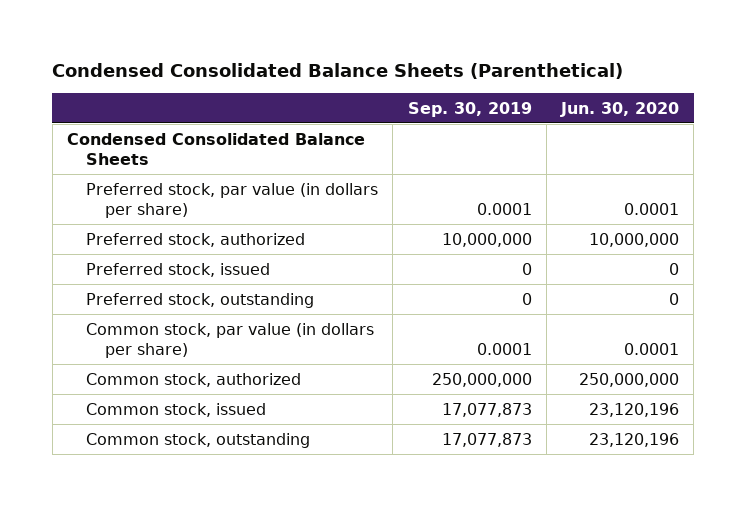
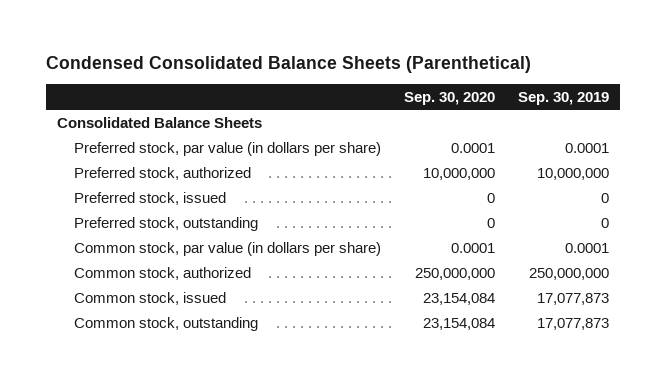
- | Sep. 30, 2019 | Jun. 30, 2020
+ | Sep. 30, 2020 | Sep. 30, 2019
- Condensed Consolidated Balance Sheets
+ Consolidated Balance Sheets

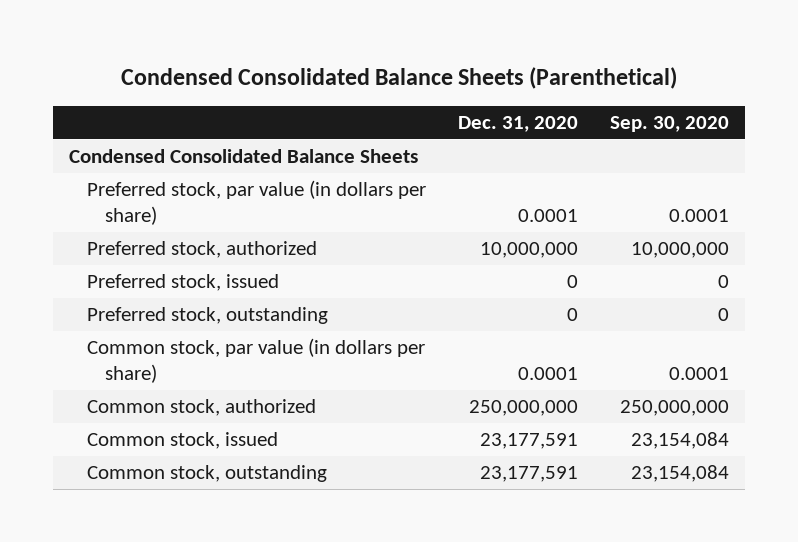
- | Sep. 30, 2020 | Sep. 30, 2019
+ | Dec. 31, 2020 | Sep. 30, 2020
- Consolidated Balance Sheets
+ Condensed Consolidated Balance Sheets

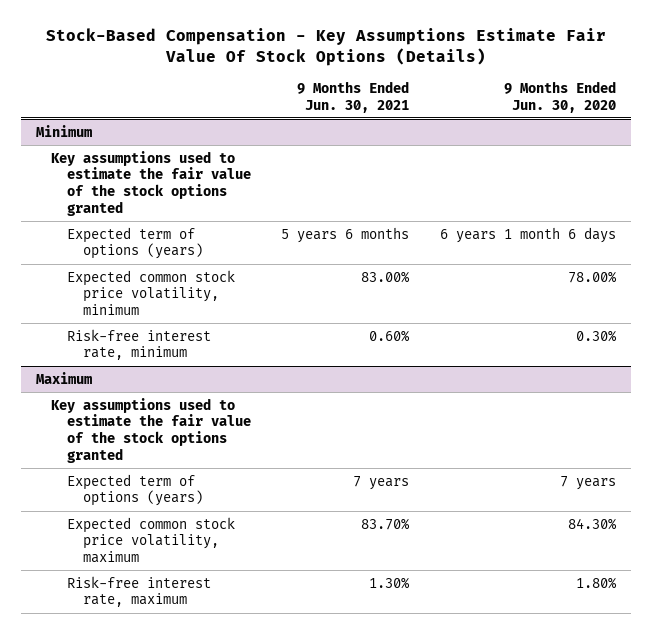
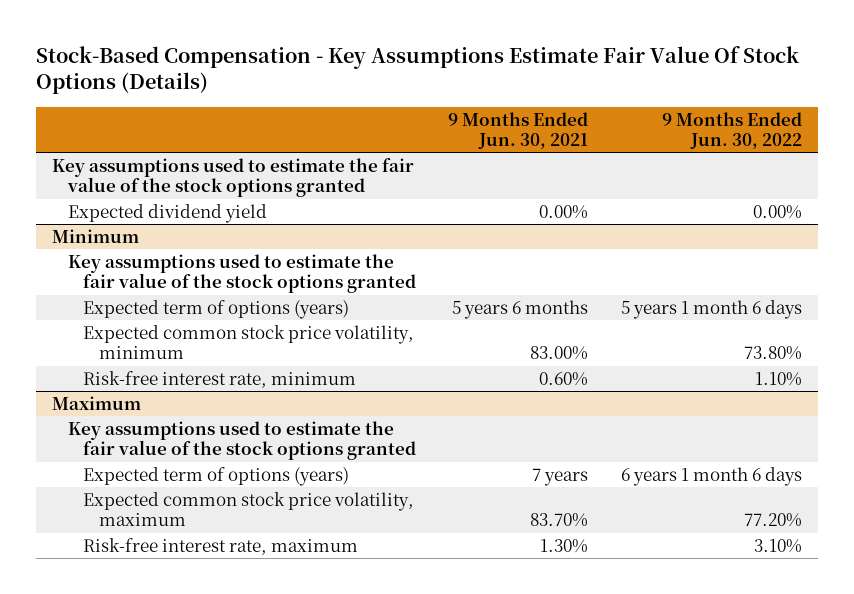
- | 9 Months Ended Jun. 30, 2021 | 9 Months Ended Jun. 30, 2020
+ | 9 Months Ended Jun. 30, 2021 | 9 Months Ended Jun. 30, 2022
+ Key assumptions used to estimate the fair value of the stock options granted
+ Expected dividend yield | 0.00% | 0.00%

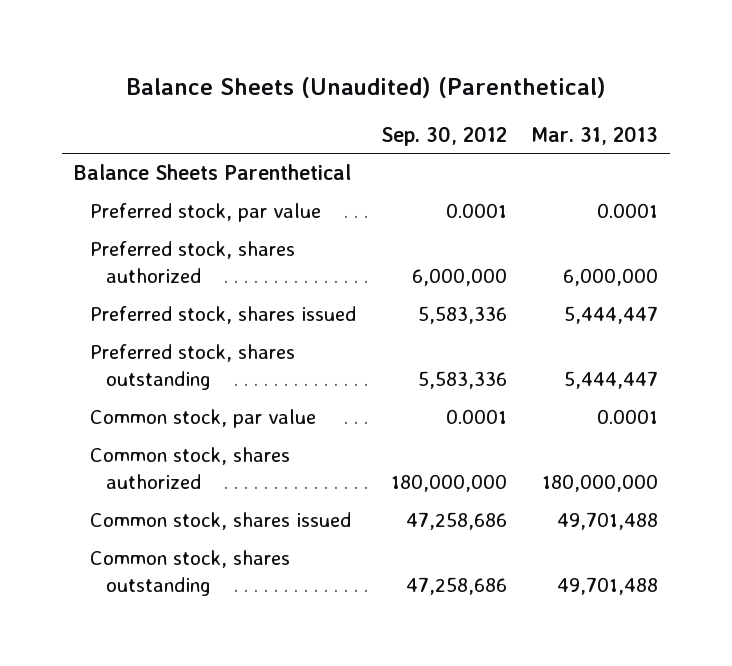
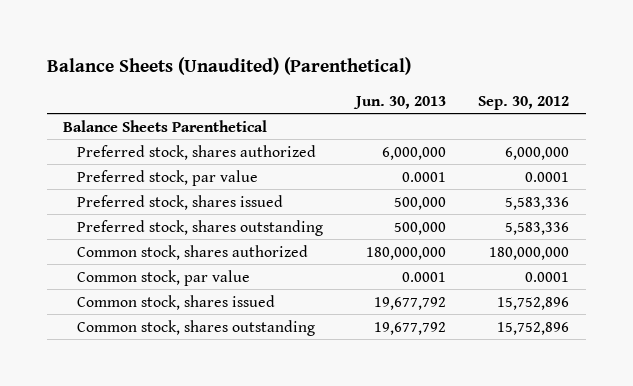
- | Sep. 30, 2012 | Mar. 31, 2013
+ | Jun. 30, 2013 | Sep. 30, 2012
moved down: Preferred stock, par value | 0.0001 | 0.0001
- Common stock, shares issued | 47,258,686 | 49,701,488
- Common stock, shares outstanding | 47,258,686 | 49,701,488
moved down: Common stock, par value | 0.0001 | 0.0001
+ Common stock, shares issued | 19,677,792 | 15,752,896
+ Common stock, shares outstanding | 19,677,792 | 15,752,896

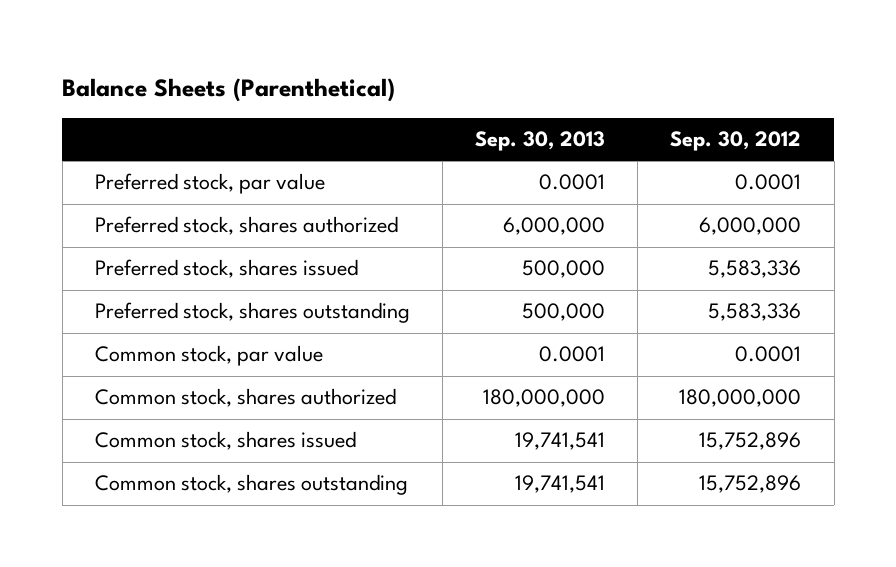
- Balance Sheets (Unaudited) (Parenthetical)
+ Balance Sheets (Parenthetical)
- | Jun. 30, 2013 | Sep. 30, 2012
+ | Sep. 30, 2013 | Sep. 30, 2012
- Balance Sheets Parenthetical
moved down: Preferred stock, shares authorized | 6,000,000 | 6,000,000
moved down: Common stock, shares authorized | 180,000,000 | 180,000,000

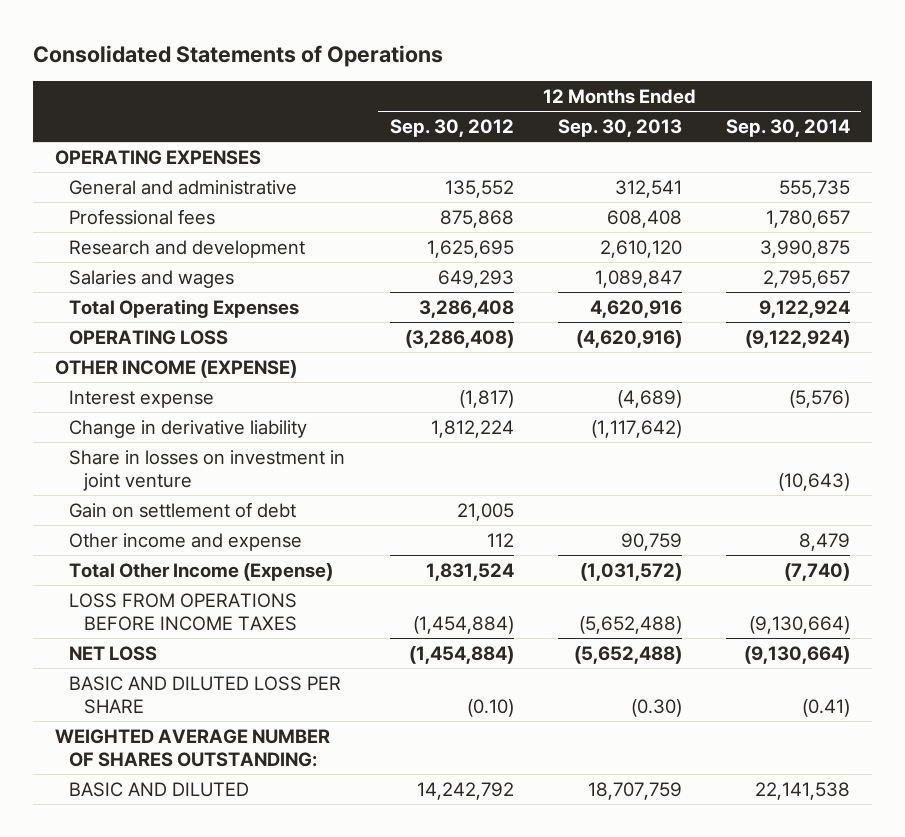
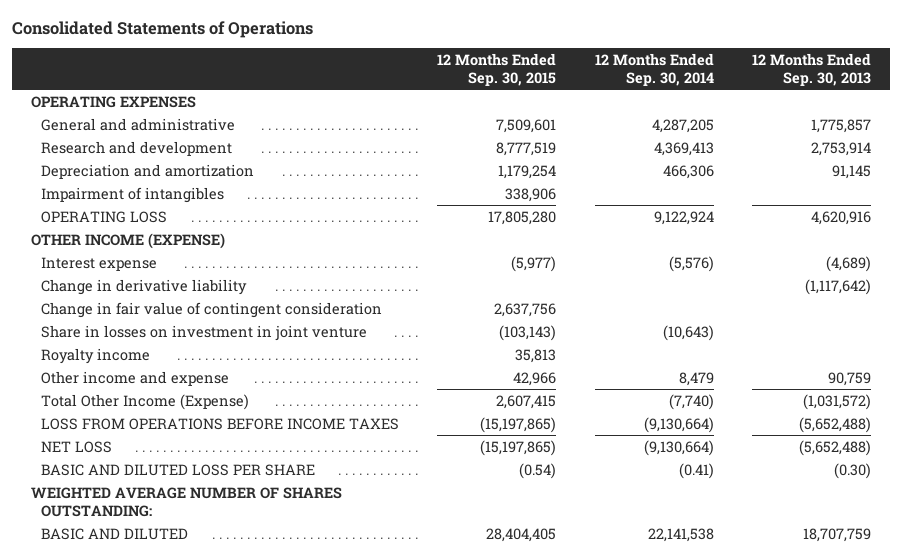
- | 12 Months Ended Sep. 30, 2012 | 12 Months Ended Sep. 30, 2013 | 12 Months Ended Sep. 30, 2014
+ | 12 Months Ended Sep. 30, 2015 | 12 Months Ended Sep. 30, 2014 | 12 Months Ended Sep. 30, 2013
- General and administrative | 135,552 | 312,541 | 555,735
- Professional fees | 875,868 | 608,408 | 1,780,657
- Research and development | 1,625,695 | 2,610,120 | 3,990,875
- Salaries and wages | 649,293 | 1,089,847 | 2,795,657
- Total Operating Expenses | 3,286,408 | 4,620,916 | 9,122,924
- OPERATING LOSS | (3,286,408) | (4,620,916) | (9,122,924)
+ General and administrative | 7,509,601 | 4,287,205 | 1,775,857
+ Research and development | 8,777,519 | 4,369,413 | 2,753,914
+ Depreciation and amortization | 1,179,254 | 466,306 | 91,145
+ Impairment of intangibles | 338,906 | |
+ OPERATING LOSS | 17,805,280 | 9,122,924 | 4,620,916
+ Change in fair value of contingent consideration | 2,637,756 | |
- Gain on settlement of debt | 21,005 | |
+ Royalty income | 35,813 | |

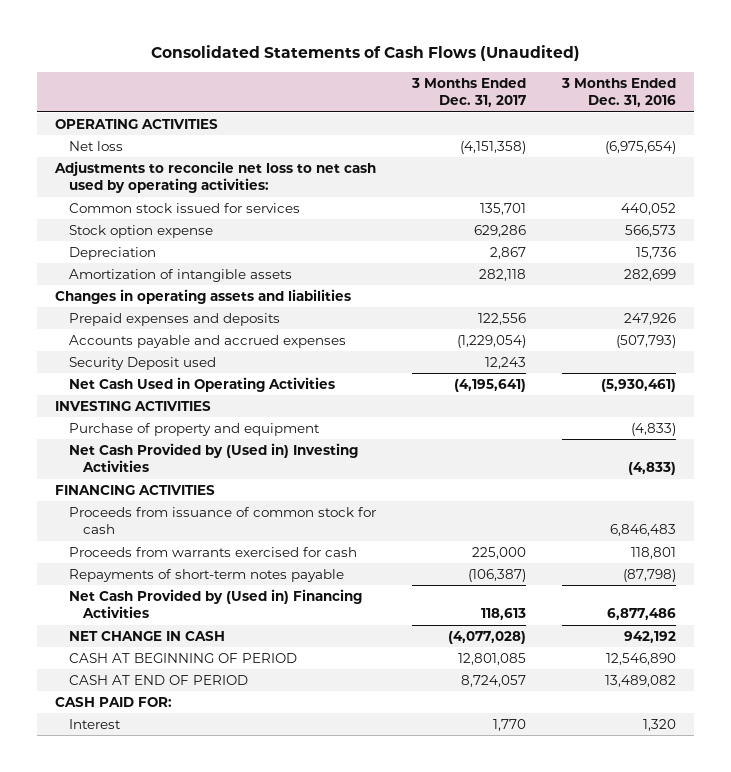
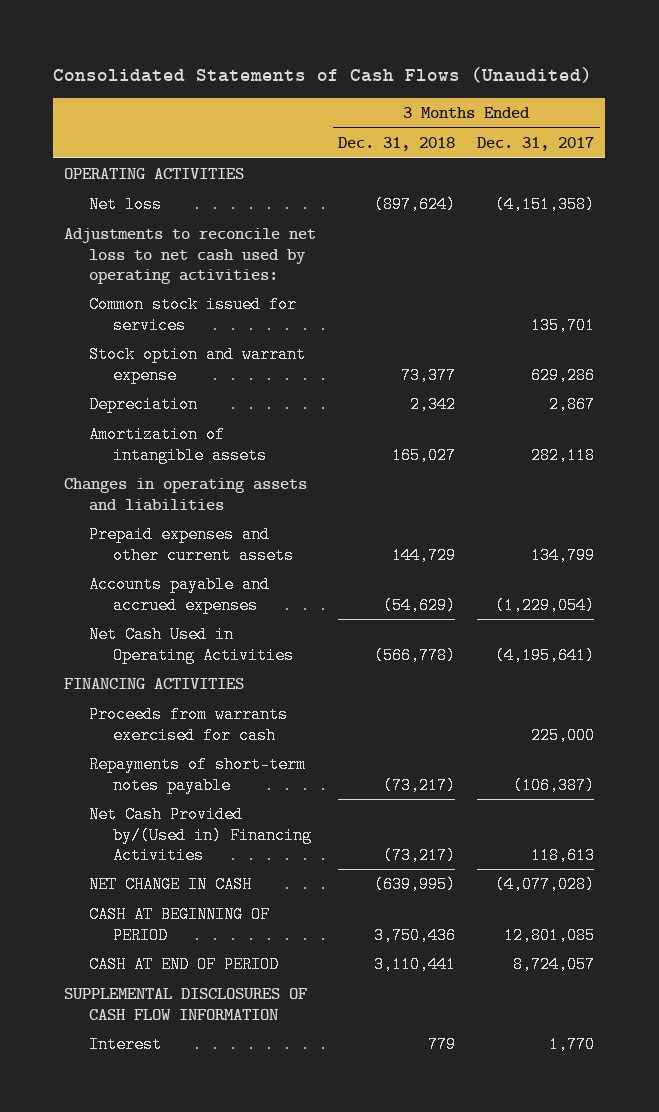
- | 3 Months Ended Dec. 31, 2017 | 3 Months Ended Dec. 31, 2016
+ | 3 Months Ended Dec. 31, 2018 | 3 Months Ended Dec. 31, 2017
- Stock option expense | 629,286 | 566,573
+ Stock option and warrant expense | 73,377 | 629,286
- Prepaid expenses and deposits | 122,556 | 247,926
+ Prepaid expenses and other current assets | 144,729 | 134,799
- Security Deposit used | 12,243 |
- INVESTING ACTIVITIES
- Purchase of property and equipment | | (4,833)
- Net Cash Provided by (Used in) Investing Activities | | (4,833)
- Proceeds from issuance of common stock for cash | | 6,846,483
- Net Cash Provided by (Used in) Financing Activities | 118,613 | 6,877,486
+ Net Cash Provided by/(Used in) Financing Activities | (73,217) | 118,613
- CASH PAID FOR:
+ SUPPLEMENTAL DISCLOSURES OF CASH FLOW INFORMATION

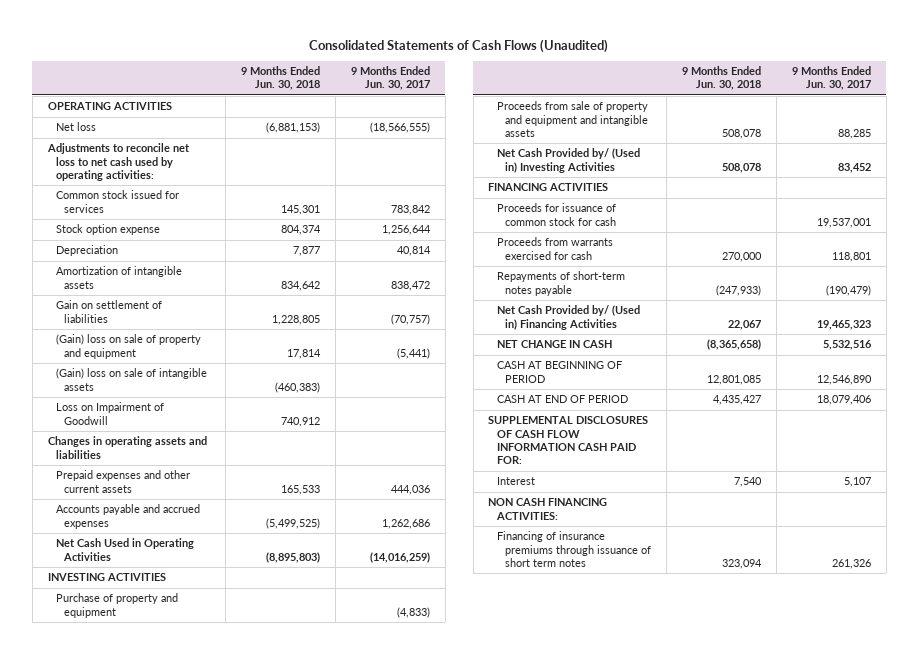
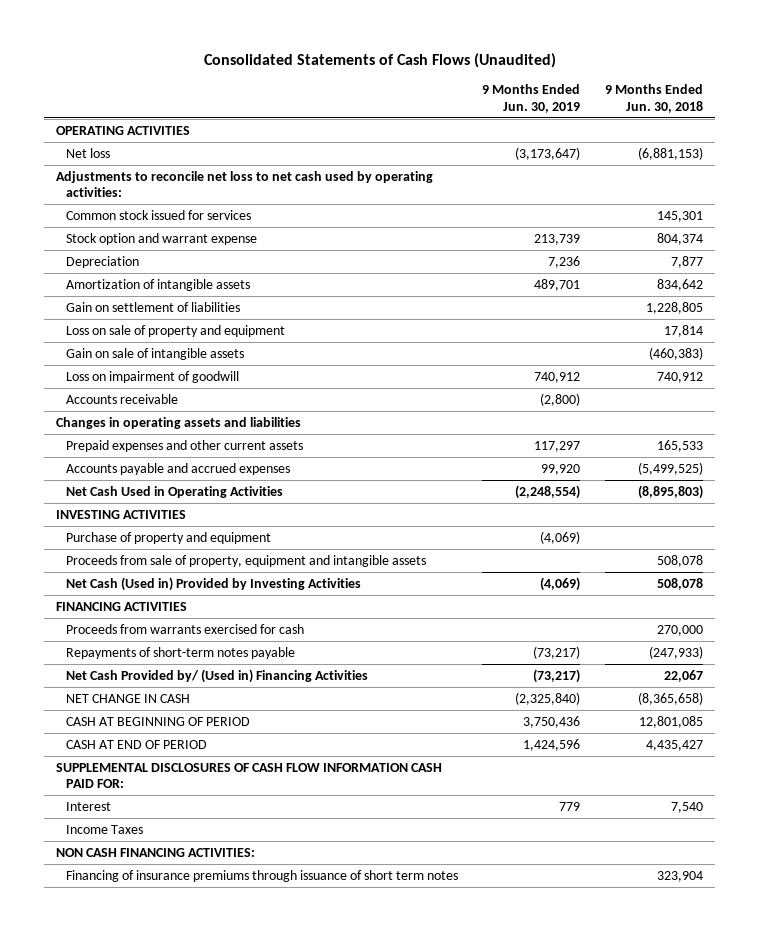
- | 9 Months Ended Jun. 30, 2018 | 9 Months Ended Jun. 30, 2017
+ | 9 Months Ended Jun. 30, 2019 | 9 Months Ended Jun. 30, 2018
- Stock option expense | 804,374 | 1,256,644
+ Stock option and warrant expense | 213,739 | 804,374
- (Gain) loss on sale of property and equipment | 17,814 | (5,441)
- (Gain) loss on sale of intangible assets | (460,383) |
- Loss on Impairment of Goodwill | 740,912 |
+ Loss on sale of property and equipment | | 17,814
+ Gain on sale of intangible assets | | (460,383)
+ Loss on impairment of goodwill | 740,912 | 740,912
+ Accounts receivable | (2,800) |
- Proceeds from sale of property and equipment and intangible assets | 508,078 | 88,285
- Net Cash Provided by/ (Used in) Investing Activities | 508,078 | 83,452
+ Proceeds from sale of property, equipment and intangible assets | | 508,078
+ Net Cash (Used in) Provided by Investing Activities | (4,069) | 508,078
- Proceeds for issuance of common stock for cash | | 19,537,001
+ Income Taxes
- Financing of insurance premiums through issuance of short term notes | 323,094 | 261,326
+ Financing of insurance premiums through issuance of short term notes | | 323,904

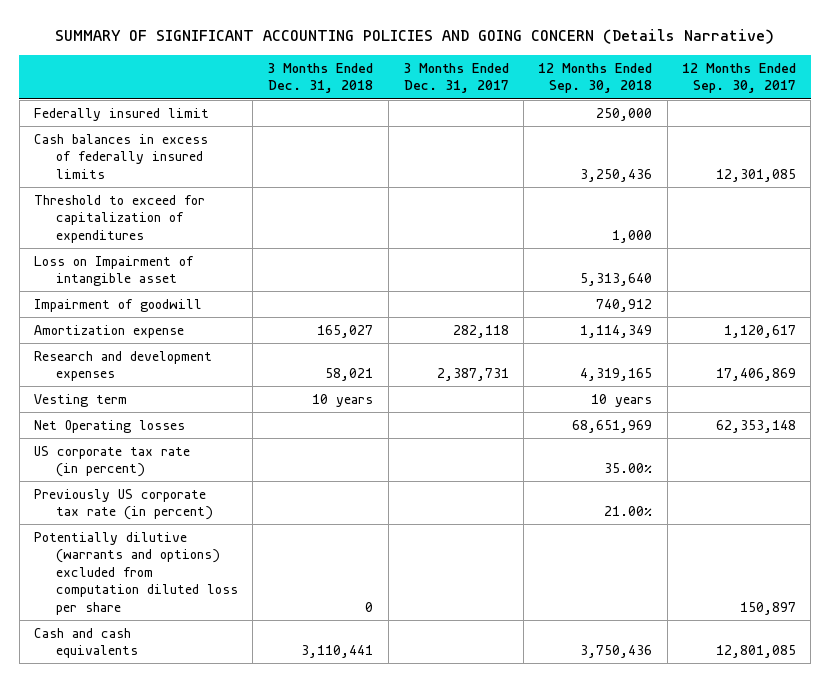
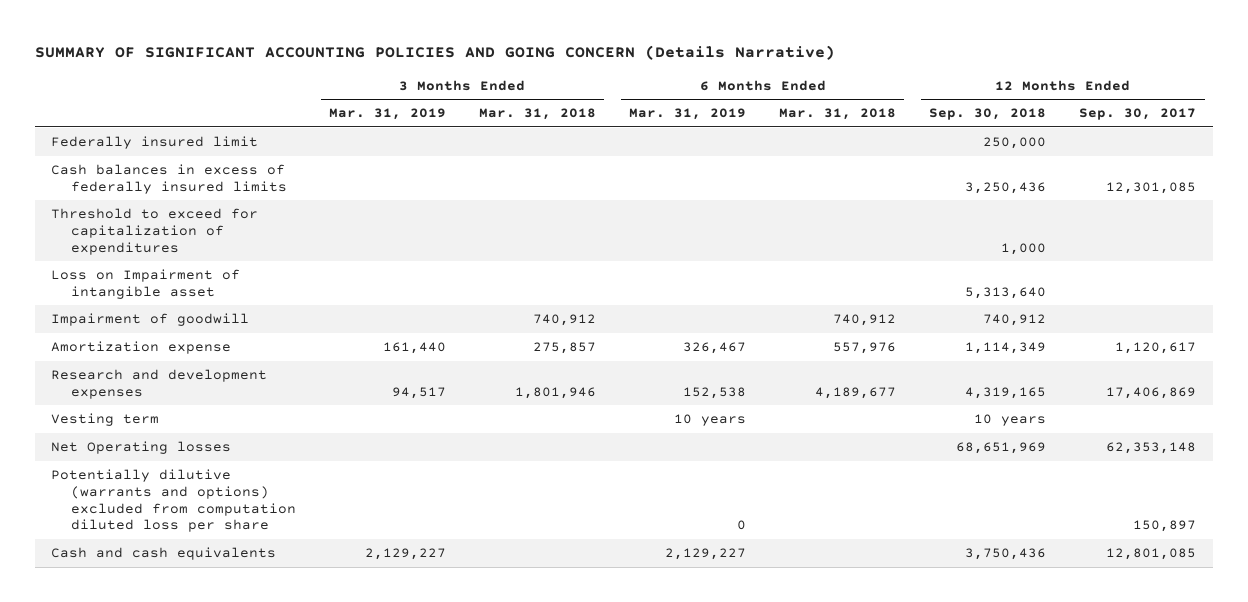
- | 3 Months Ended Dec. 31, 2018 | 3 Months Ended Dec. 31, 2017 | 12 Months Ended Sep. 30, 2018 | 12 Months Ended Sep. 30, 2017
+ | 3 Months Ended Mar. 31, 2019 | 3 Months Ended Mar. 31, 2018 | 6 Months Ended Mar. 31, 2019 | 6 Months Ended Mar. 31, 2018 | 12 Months Ended Sep. 30, 2018 | 12 Months Ended Sep. 30, 2017
- US corporate tax rate (in percent) | | | 35.00% |
- Previously US corporate tax rate (in percent) | | | 21.00% |

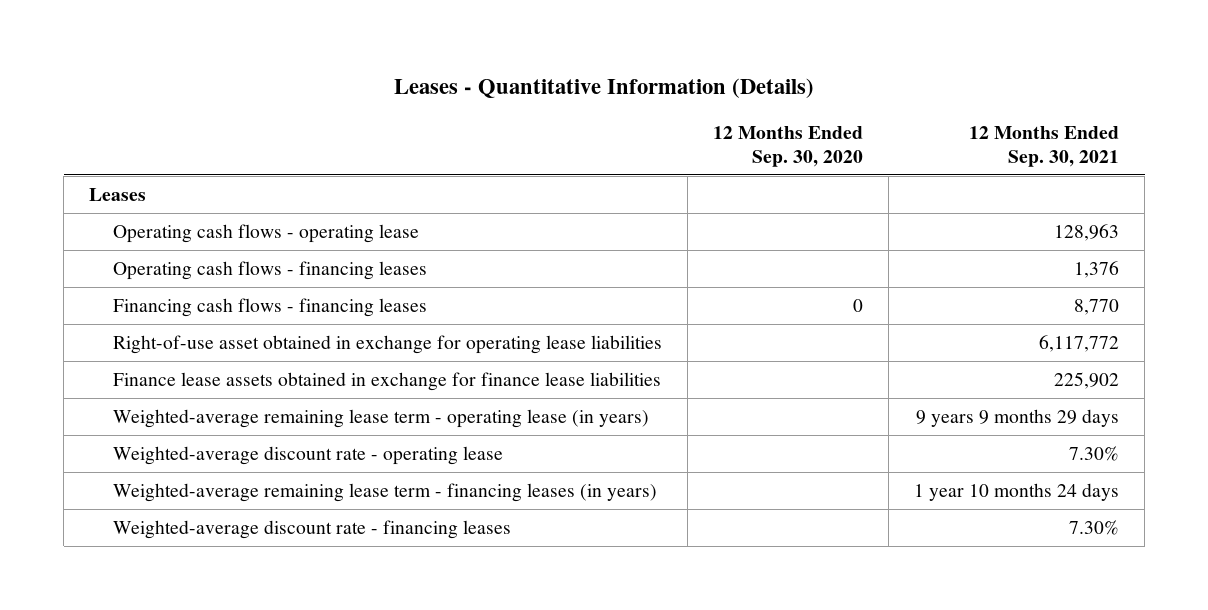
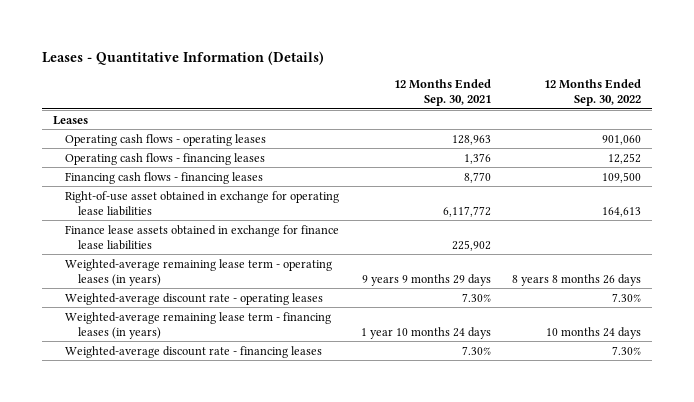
- | 12 Months Ended Sep. 30, 2020 | 12 Months Ended Sep. 30, 2021
+ | 12 Months Ended Sep. 30, 2021 | 12 Months Ended Sep. 30, 2022
- Operating cash flows - operating lease | | 128,963
+ Operating cash flows - operating leases | 128,963 | 901,060
- Weighted-average remaining lease term - operating lease (in years) | | 9 years 9 months 29 days
- Weighted-average discount rate - operating lease | | 7.30%
+ Weighted-average remaining lease term - operating leases (in years) | 9 years 9 months 29 days | 8 years 8 months 26 days
+ Weighted-average discount rate - operating leases | 7.30% | 7.30%

